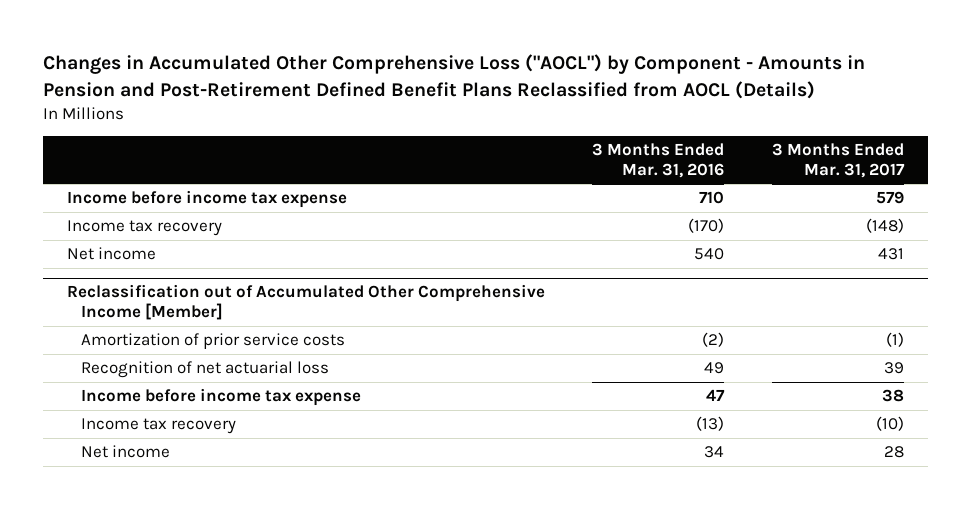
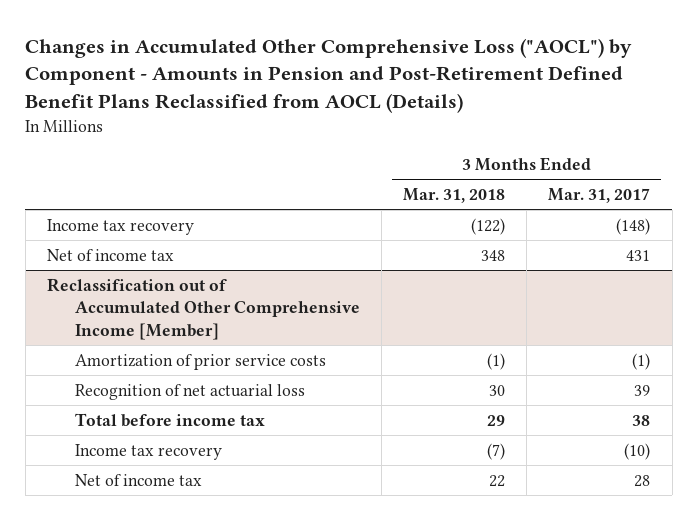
- | 3 Months Ended Mar. 31, 2016 | 3 Months Ended Mar. 31, 2017
+ | 3 Months Ended Mar. 31, 2018 | 3 Months Ended Mar. 31, 2017
- Income before income tax expense | 710 | 579
- Net income | 540 | 431
+ Net of income tax | 348 | 431
@ Reclassification out of Accumulated Other Comprehensive Income [Member]
- Income before income tax expense | 47 | 38
+ Total before income tax | 29 | 38
- Net income | 34 | 28
+ Net of income tax | 22 | 28

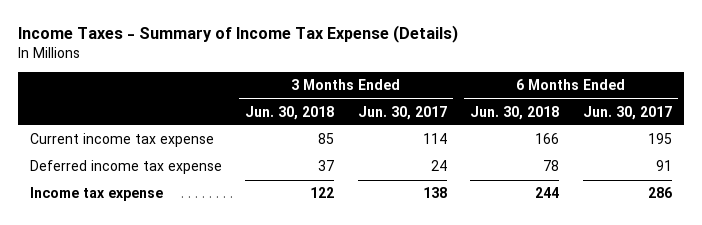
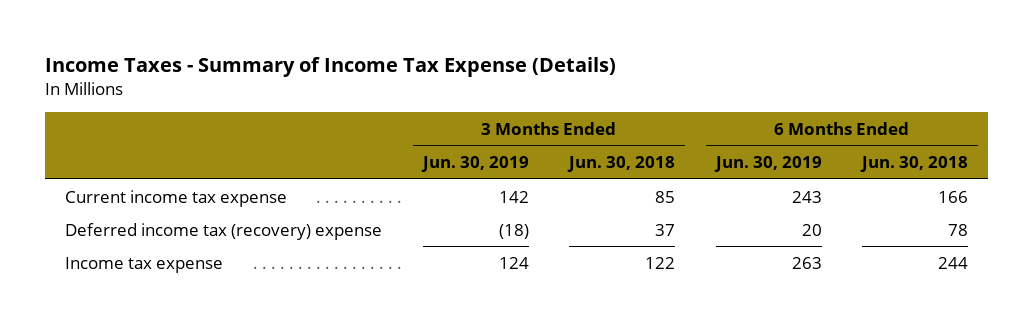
- | 3 Months Ended Jun. 30, 2018 | 3 Months Ended Jun. 30, 2017 | 6 Months Ended Jun. 30, 2018 | 6 Months Ended Jun. 30, 2017
+ | 3 Months Ended Jun. 30, 2019 | 3 Months Ended Jun. 30, 2018 | 6 Months Ended Jun. 30, 2019 | 6 Months Ended Jun. 30, 2018
- Deferred income tax expense | 37 | 24 | 78 | 91
+ Deferred income tax (recovery) expense | (18) | 37 | 20 | 78

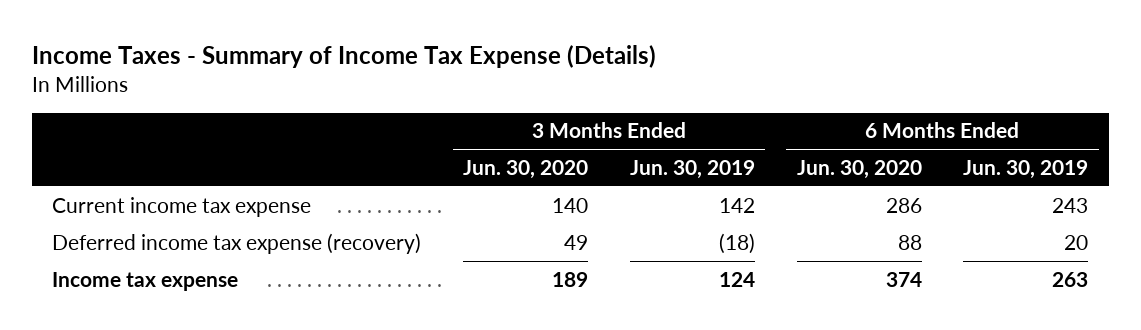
- | 3 Months Ended Jun. 30, 2019 | 3 Months Ended Jun. 30, 2018 | 6 Months Ended Jun. 30, 2019 | 6 Months Ended Jun. 30, 2018
+ | 3 Months Ended Jun. 30, 2020 | 3 Months Ended Jun. 30, 2019 | 6 Months Ended Jun. 30, 2020 | 6 Months Ended Jun. 30, 2019
- Deferred income tax (recovery) expense | (18) | 37 | 20 | 78
+ Deferred income tax expense (recovery) | 49 | (18) | 88 | 20

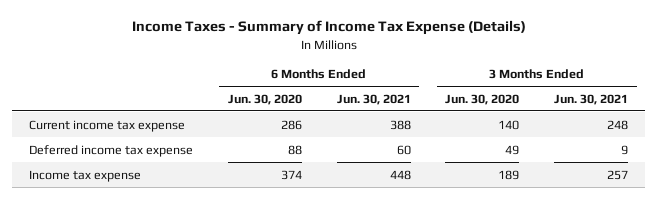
- | 3 Months Ended Jun. 30, 2020 | 3 Months Ended Jun. 30, 2019 | 6 Months Ended Jun. 30, 2020 | 6 Months Ended Jun. 30, 2019
+ | 6 Months Ended Jun. 30, 2020 | 6 Months Ended Jun. 30, 2021 | 3 Months Ended Jun. 30, 2020 | 3 Months Ended Jun. 30, 2021
- Deferred income tax expense (recovery) | 49 | (18) | 88 | 20
+ Deferred income tax expense | 88 | 60 | 49 | 9

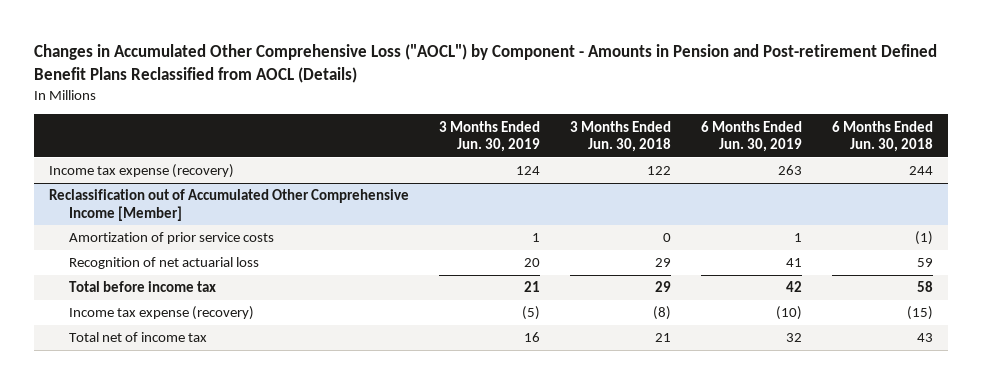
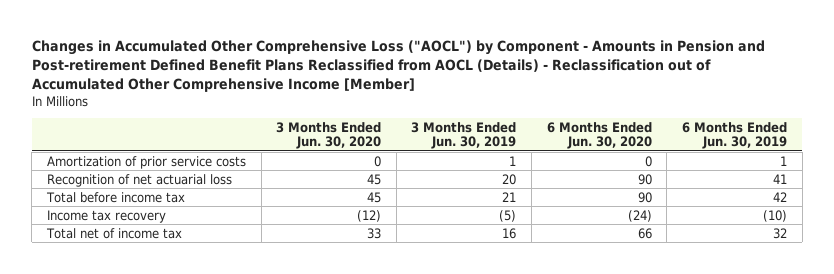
- Changes in Accumulated Other Comprehensive Loss ("AOCL") by Component - Amounts in Pension and Post-retirement Defined Benefit Plans Reclassified from AOCL (Details)
+ Changes in Accumulated Other Comprehensive Loss ("AOCL") by Component - Amounts in Pension and Post-retirement Defined Benefit Plans Reclassified from AOCL (Details) - Reclassification out of Accumulated Other Comprehensive Income [Member]
- | 3 Months Ended Jun. 30, 2019 | 3 Months Ended Jun. 30, 2018 | 6 Months Ended Jun. 30, 2019 | 6 Months Ended Jun. 30, 2018
+ | 3 Months Ended Jun. 30, 2020 | 3 Months Ended Jun. 30, 2019 | 6 Months Ended Jun. 30, 2020 | 6 Months Ended Jun. 30, 2019
- Income tax expense (recovery) | 124 | 122 | 263 | 244
- Reclassification out of Accumulated Other Comprehensive Income [Member]
- Income tax expense (recovery) | (5) | (8) | (10) | (15)
+ Income tax recovery | (12) | (5) | (24) | (10)

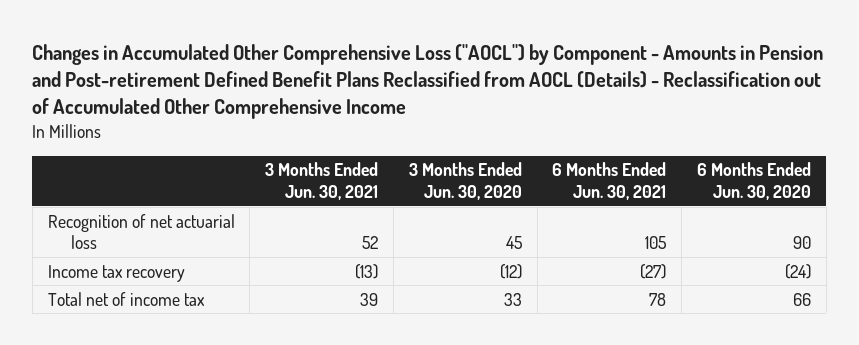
- Changes in Accumulated Other Comprehensive Loss ("AOCL") by Component - Amounts in Pension and Post-retirement Defined Benefit Plans Reclassified from AOCL (Details) - Reclassification out of Accumulated Other Comprehensive Income [Member]
+ Changes in Accumulated Other Comprehensive Loss ("AOCL") by Component - Amounts in Pension and Post-retirement Defined Benefit Plans Reclassified from AOCL (Details) - Reclassification out of Accumulated Other Comprehensive Income
- | 3 Months Ended Jun. 30, 2020 | 3 Months Ended Jun. 30, 2019 | 6 Months Ended Jun. 30, 2020 | 6 Months Ended Jun. 30, 2019
+ | 3 Months Ended Jun. 30, 2021 | 3 Months Ended Jun. 30, 2020 | 6 Months Ended Jun. 30, 2021 | 6 Months Ended Jun. 30, 2020
- Amortization of prior service costs | 0 | 1 | 0 | 1
- Total before income tax | 45 | 21 | 90 | 42

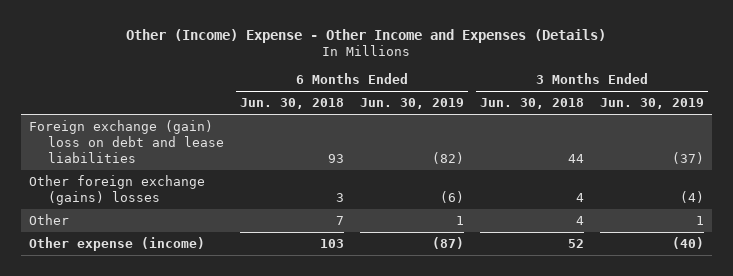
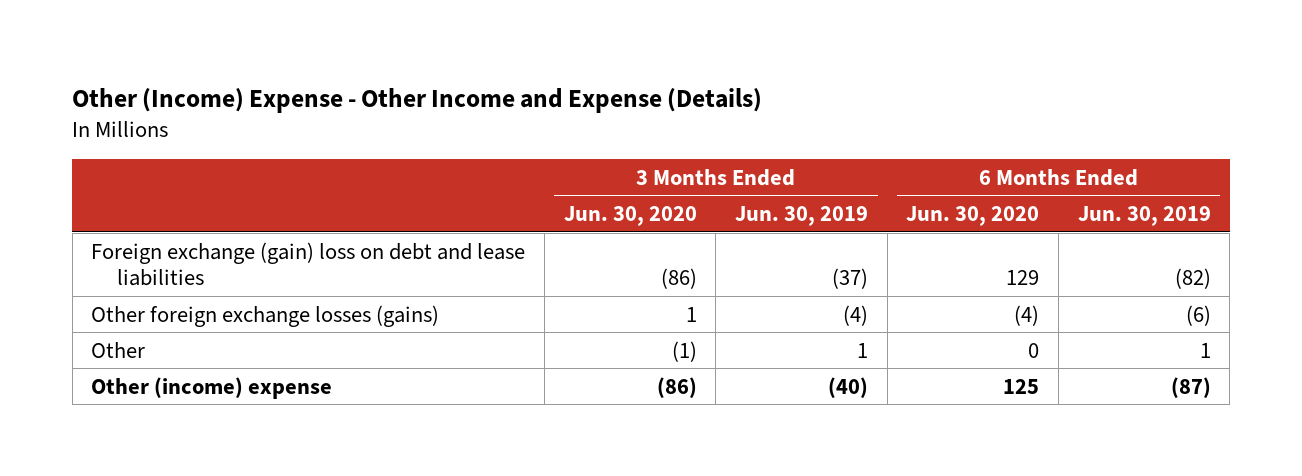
- Other (Income) Expense - Other Income and Expenses (Details)
+ Other (Income) Expense - Other Income and Expense (Details)
- | 6 Months Ended Jun. 30, 2018 | 6 Months Ended Jun. 30, 2019 | 3 Months Ended Jun. 30, 2018 | 3 Months Ended Jun. 30, 2019
+ | 3 Months Ended Jun. 30, 2020 | 3 Months Ended Jun. 30, 2019 | 6 Months Ended Jun. 30, 2020 | 6 Months Ended Jun. 30, 2019
- Other foreign exchange (gains) losses | 3 | (6) | 4 | (4)
+ Other foreign exchange losses (gains) | 1 | (4) | (4) | (6)
- Other expense (income) | 103 | (87) | 52 | (40)
+ Other (income) expense | (86) | (40) | 125 | (87)

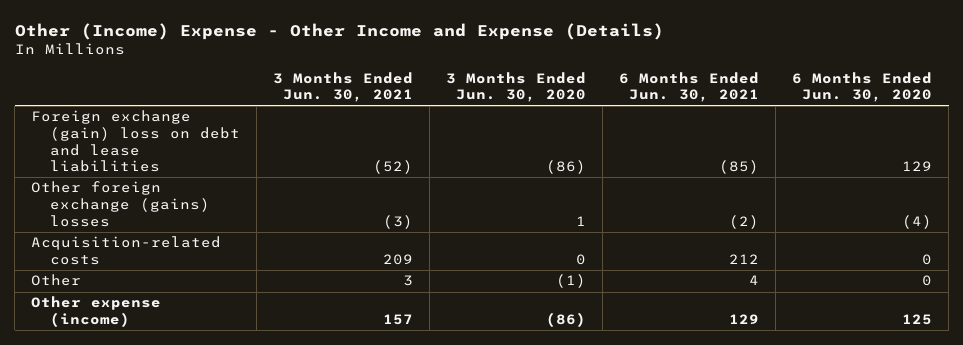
- | 3 Months Ended Jun. 30, 2020 | 3 Months Ended Jun. 30, 2019 | 6 Months Ended Jun. 30, 2020 | 6 Months Ended Jun. 30, 2019
+ | 3 Months Ended Jun. 30, 2021 | 3 Months Ended Jun. 30, 2020 | 6 Months Ended Jun. 30, 2021 | 6 Months Ended Jun. 30, 2020
- Other foreign exchange losses (gains) | 1 | (4) | (4) | (6)
+ Other foreign exchange (gains) losses | (3) | 1 | (2) | (4)
+ Acquisition-related costs | 209 | 0 | 212 | 0
- Other (income) expense | (86) | (40) | 125 | (87)
+ Other expense (income) | 157 | (86) | 129 | 125

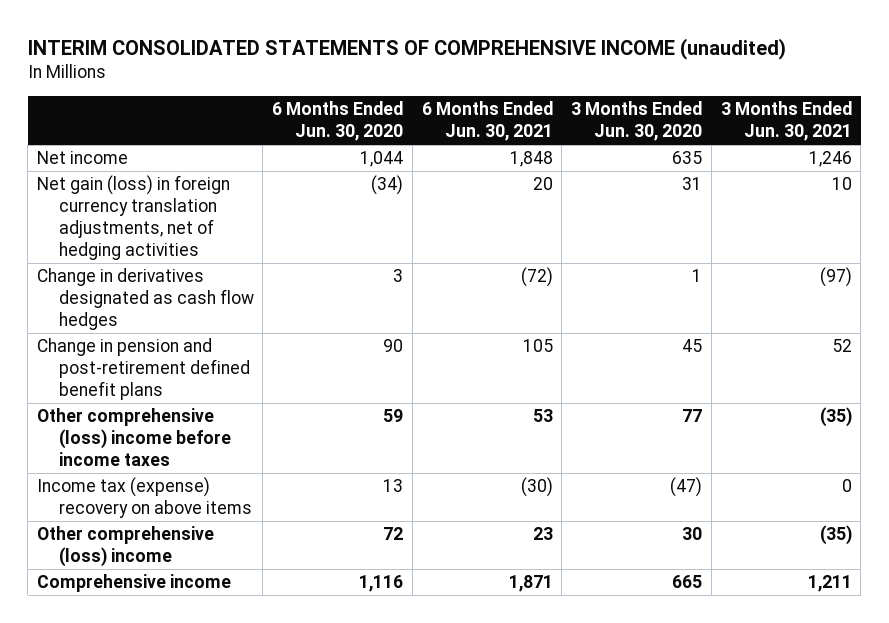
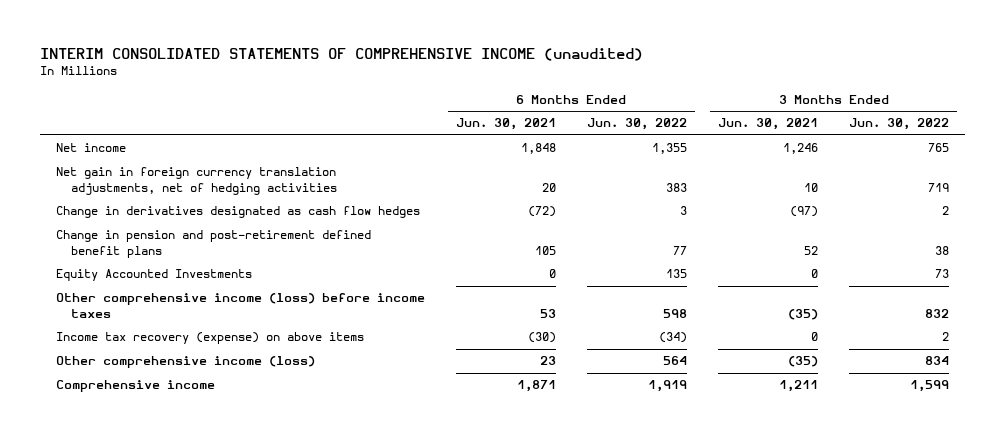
- | 6 Months Ended Jun. 30, 2020 | 6 Months Ended Jun. 30, 2021 | 3 Months Ended Jun. 30, 2020 | 3 Months Ended Jun. 30, 2021
+ | 6 Months Ended Jun. 30, 2021 | 6 Months Ended Jun. 30, 2022 | 3 Months Ended Jun. 30, 2021 | 3 Months Ended Jun. 30, 2022
- Net gain (loss) in foreign currency translation adjustments, net of hedging activities | (34) | 20 | 31 | 10
+ Net gain in foreign currency translation adjustments, net of hedging activities | 20 | 383 | 10 | 719
- Other comprehensive (loss) income before income taxes | 59 | 53 | 77 | (35)
- Income tax (expense) recovery on above items | 13 | (30) | (47) | 0
- Other comprehensive (loss) income | 72 | 23 | 30 | (35)
+ Equity Accounted Investments | 0 | 135 | 0 | 73
+ Other comprehensive income (loss) before income taxes | 53 | 598 | (35) | 832
+ Income tax recovery (expense) on above items | (30) | (34) | 0 | 2
+ Other comprehensive income (loss) | 23 | 564 | (35) | 834

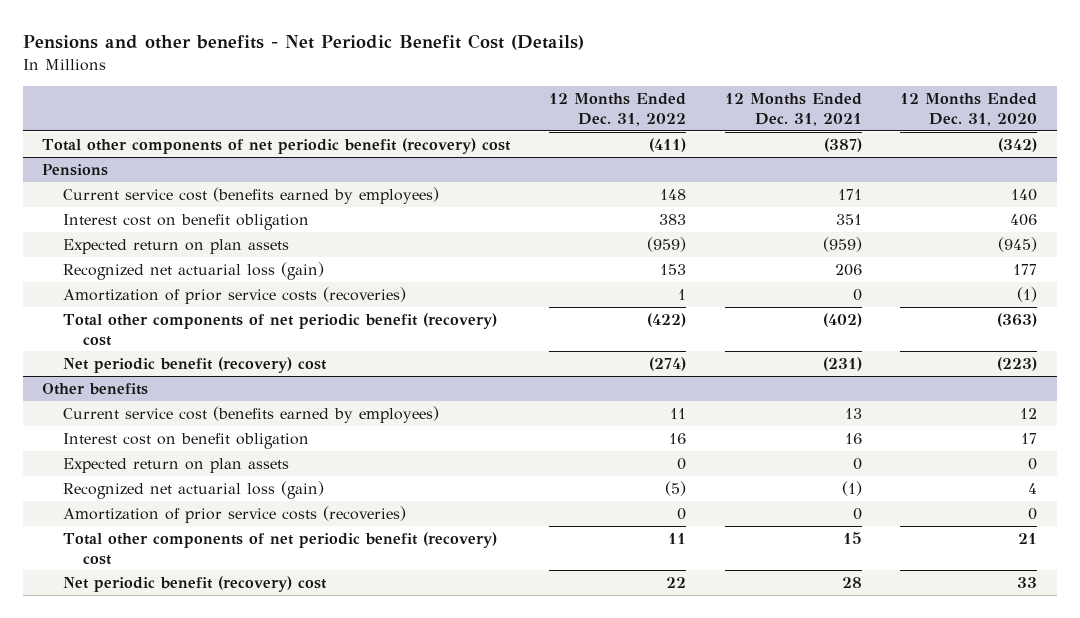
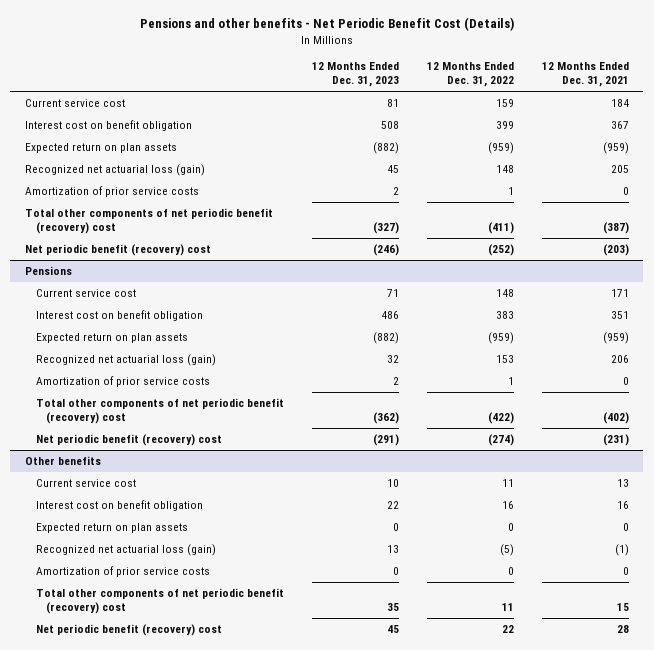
- | 12 Months Ended Dec. 31, 2022 | 12 Months Ended Dec. 31, 2021 | 12 Months Ended Dec. 31, 2020
+ | 12 Months Ended Dec. 31, 2023 | 12 Months Ended Dec. 31, 2022 | 12 Months Ended Dec. 31, 2021
+ Current service cost | 81 | 159 | 184
+ Interest cost on benefit obligation | 508 | 399 | 367
+ Expected return on plan assets | (882) | (959) | (959)
+ Recognized net actuarial loss (gain) | 45 | 148 | 205
+ Amortization of prior service costs | 2 | 1 | 0
+ Net periodic benefit (recovery) cost | (246) | (252) | (203)
@ Pensions
- Current service cost (benefits earned by employees) | 148 | 171 | 140
+ Current service cost | 71 | 148 | 171
- Amortization of prior service costs (recoveries) | 1 | 0 | (1)
+ Amortization of prior service costs | 2 | 1 | 0
@ Other benefits
- Current service cost (benefits earned by employees) | 11 | 13 | 12
+ Current service cost | 10 | 11 | 13
- Amortization of prior service costs (recoveries) | 0 | 0 | 0
+ Amortization of prior service costs | 0 | 0 | 0

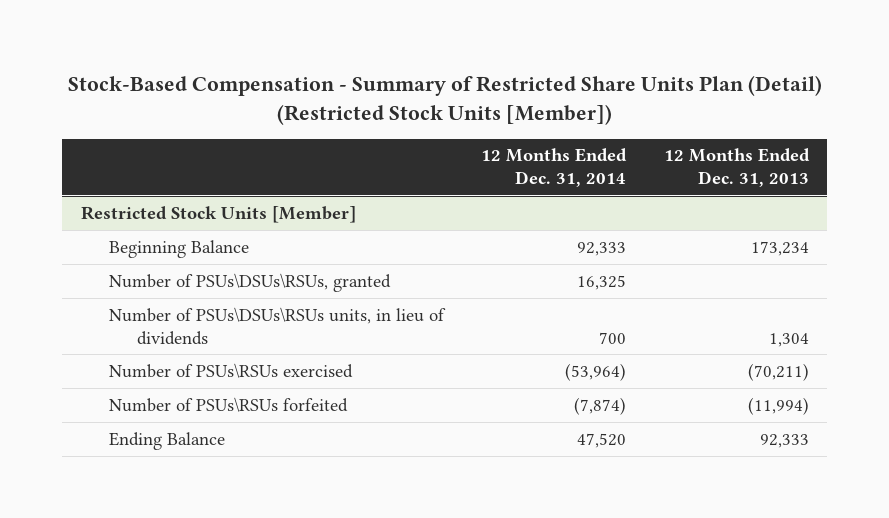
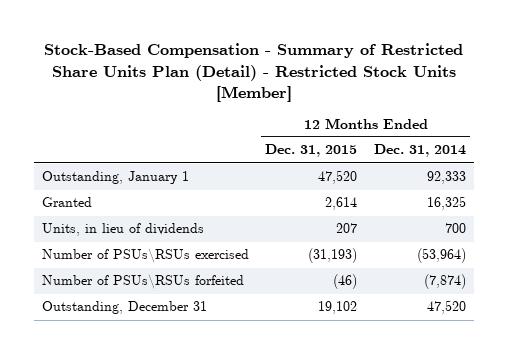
- Stock-Based Compensation - Summary of Restricted Share Units Plan (Detail) (Restricted Stock Units [Member])
+ Stock-Based Compensation - Summary of Restricted Share Units Plan (Detail) - Restricted Stock Units [Member]
- | 12 Months Ended Dec. 31, 2014 | 12 Months Ended Dec. 31, 2013
+ | 12 Months Ended Dec. 31, 2015 | 12 Months Ended Dec. 31, 2014
- Restricted Stock Units [Member]
- Beginning Balance | 92,333 | 173,234
- Number of PSUs\DSUs\RSUs, granted | 16,325 |
- Number of PSUs\DSUs\RSUs units, in lieu of dividends | 700 | 1,304
+ Outstanding, January 1 | 47,520 | 92,333
+ Granted | 2,614 | 16,325
+ Units, in lieu of dividends | 207 | 700
- Ending Balance | 47,520 | 92,333
+ Outstanding, December 31 | 19,102 | 47,520

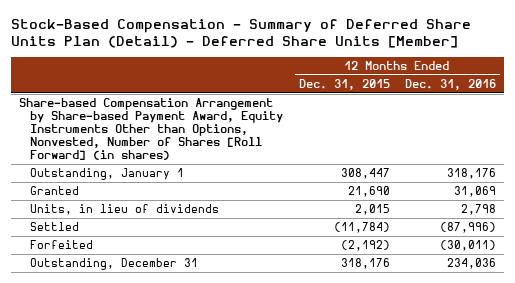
- Stock-Based Compensation - Summary of Restricted Share Units Plan (Detail) - Restricted Stock Units [Member]
+ Stock-Based Compensation - Summary of Deferred Share Units Plan (Detail) - Deferred Share Units [Member]
- | 12 Months Ended Dec. 31, 2015 | 12 Months Ended Dec. 31, 2014
+ | 12 Months Ended Dec. 31, 2015 | 12 Months Ended Dec. 31, 2016
- Outstanding, January 1 | 47,520 | 92,333
- Granted | 2,614 | 16,325
- Units, in lieu of dividends | 207 | 700
- Number of PSUs\RSUs exercised | (31,193) | (53,964)
- Number of PSUs\RSUs forfeited | (46) | (7,874)
- Outstanding, December 31 | 19,102 | 47,520
+ Share-based Compensation Arrangement by Share-based Payment Award, Equity Instruments Other than Options, Nonvested, Number of Shares [Roll Forward] (in shares)
+ Outstanding, January 1 | 308,447 | 318,176
+ Granted | 21,690 | 31,069
+ Units, in lieu of dividends | 2,015 | 2,798
+ Settled | (11,784) | (87,996)
+ Forfeited | (2,192) | (30,011)
+ Outstanding, December 31 | 318,176 | 234,036

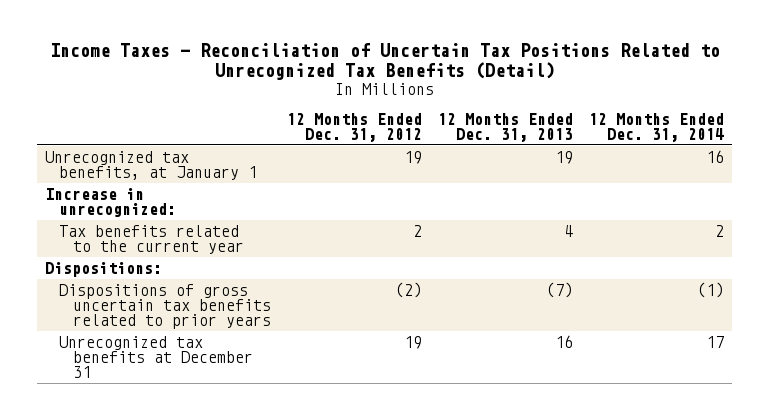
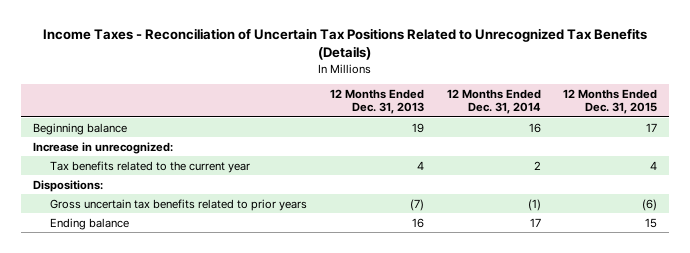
- Income Taxes - Reconciliation of Uncertain Tax Positions Related to Unrecognized Tax Benefits (Detail)
+ Income Taxes - Reconciliation of Uncertain Tax Positions Related to Unrecognized Tax Benefits (Details)
- | 12 Months Ended Dec. 31, 2012 | 12 Months Ended Dec. 31, 2013 | 12 Months Ended Dec. 31, 2014
+ | 12 Months Ended Dec. 31, 2013 | 12 Months Ended Dec. 31, 2014 | 12 Months Ended Dec. 31, 2015
- Unrecognized tax benefits, at January 1 | 19 | 19 | 16
+ Beginning balance | 19 | 16 | 17
- Dispositions of gross uncertain tax benefits related to prior years | (2) | (7) | (1)
- Unrecognized tax benefits at December 31 | 19 | 16 | 17
+ Gross uncertain tax benefits related to prior years | (7) | (1) | (6)
+ Ending balance | 16 | 17 | 15

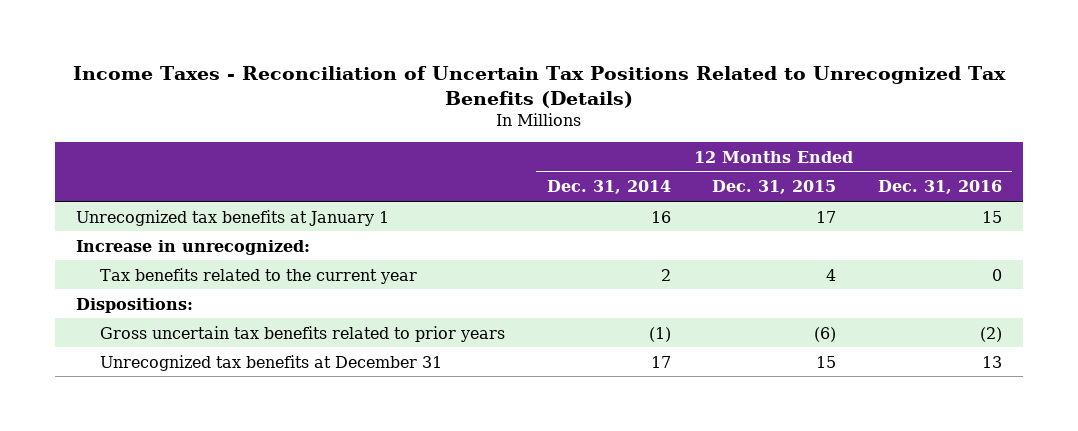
- | 12 Months Ended Dec. 31, 2013 | 12 Months Ended Dec. 31, 2014 | 12 Months Ended Dec. 31, 2015
+ | 12 Months Ended Dec. 31, 2014 | 12 Months Ended Dec. 31, 2015 | 12 Months Ended Dec. 31, 2016
- Beginning balance | 19 | 16 | 17
+ Unrecognized tax benefits at January 1 | 16 | 17 | 15
- Ending balance | 16 | 17 | 15
+ Unrecognized tax benefits at December 31 | 17 | 15 | 13

